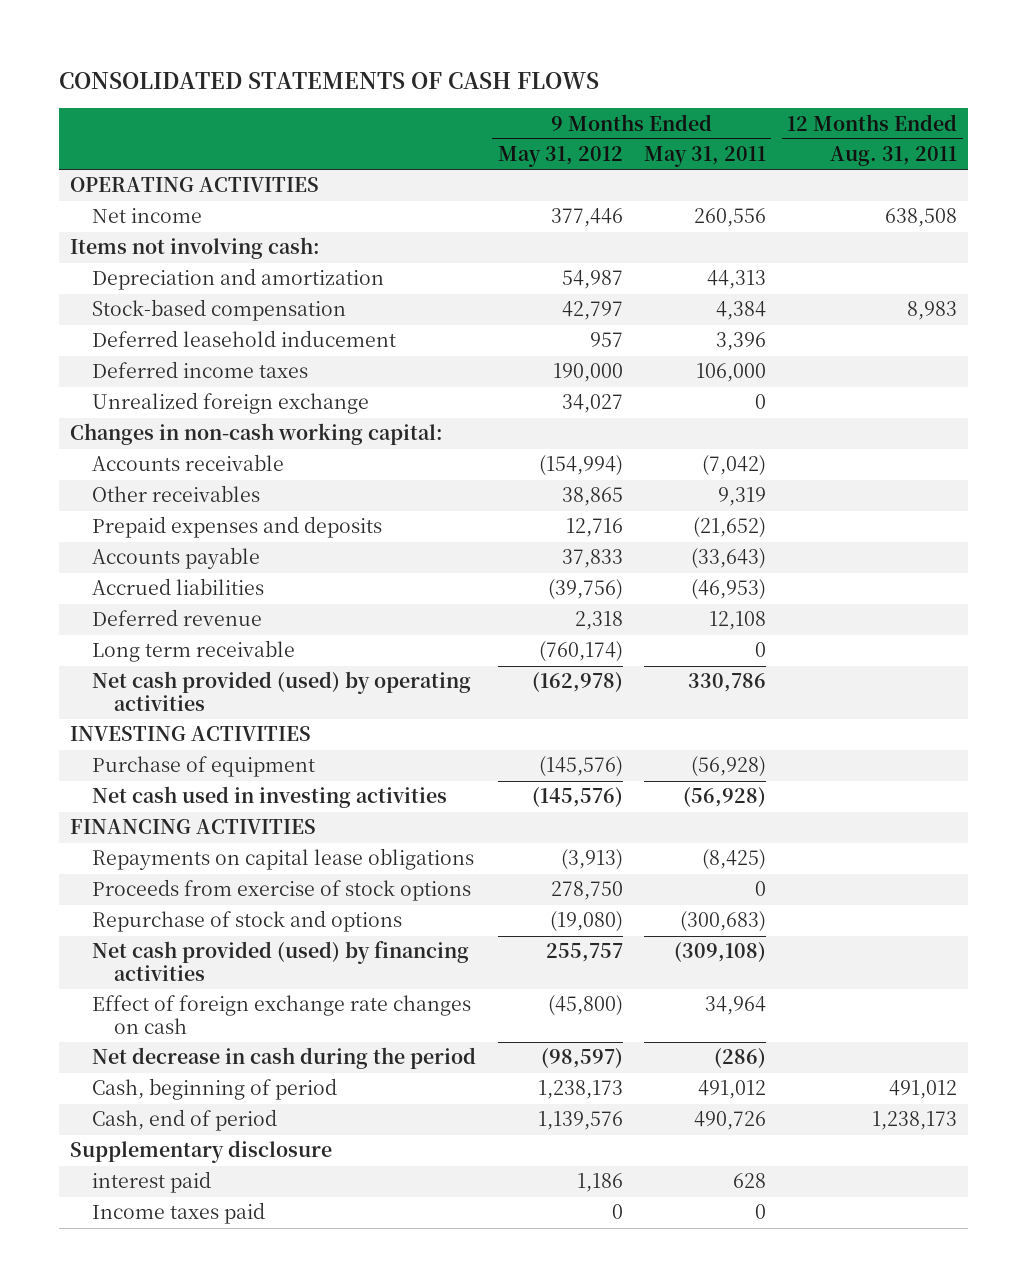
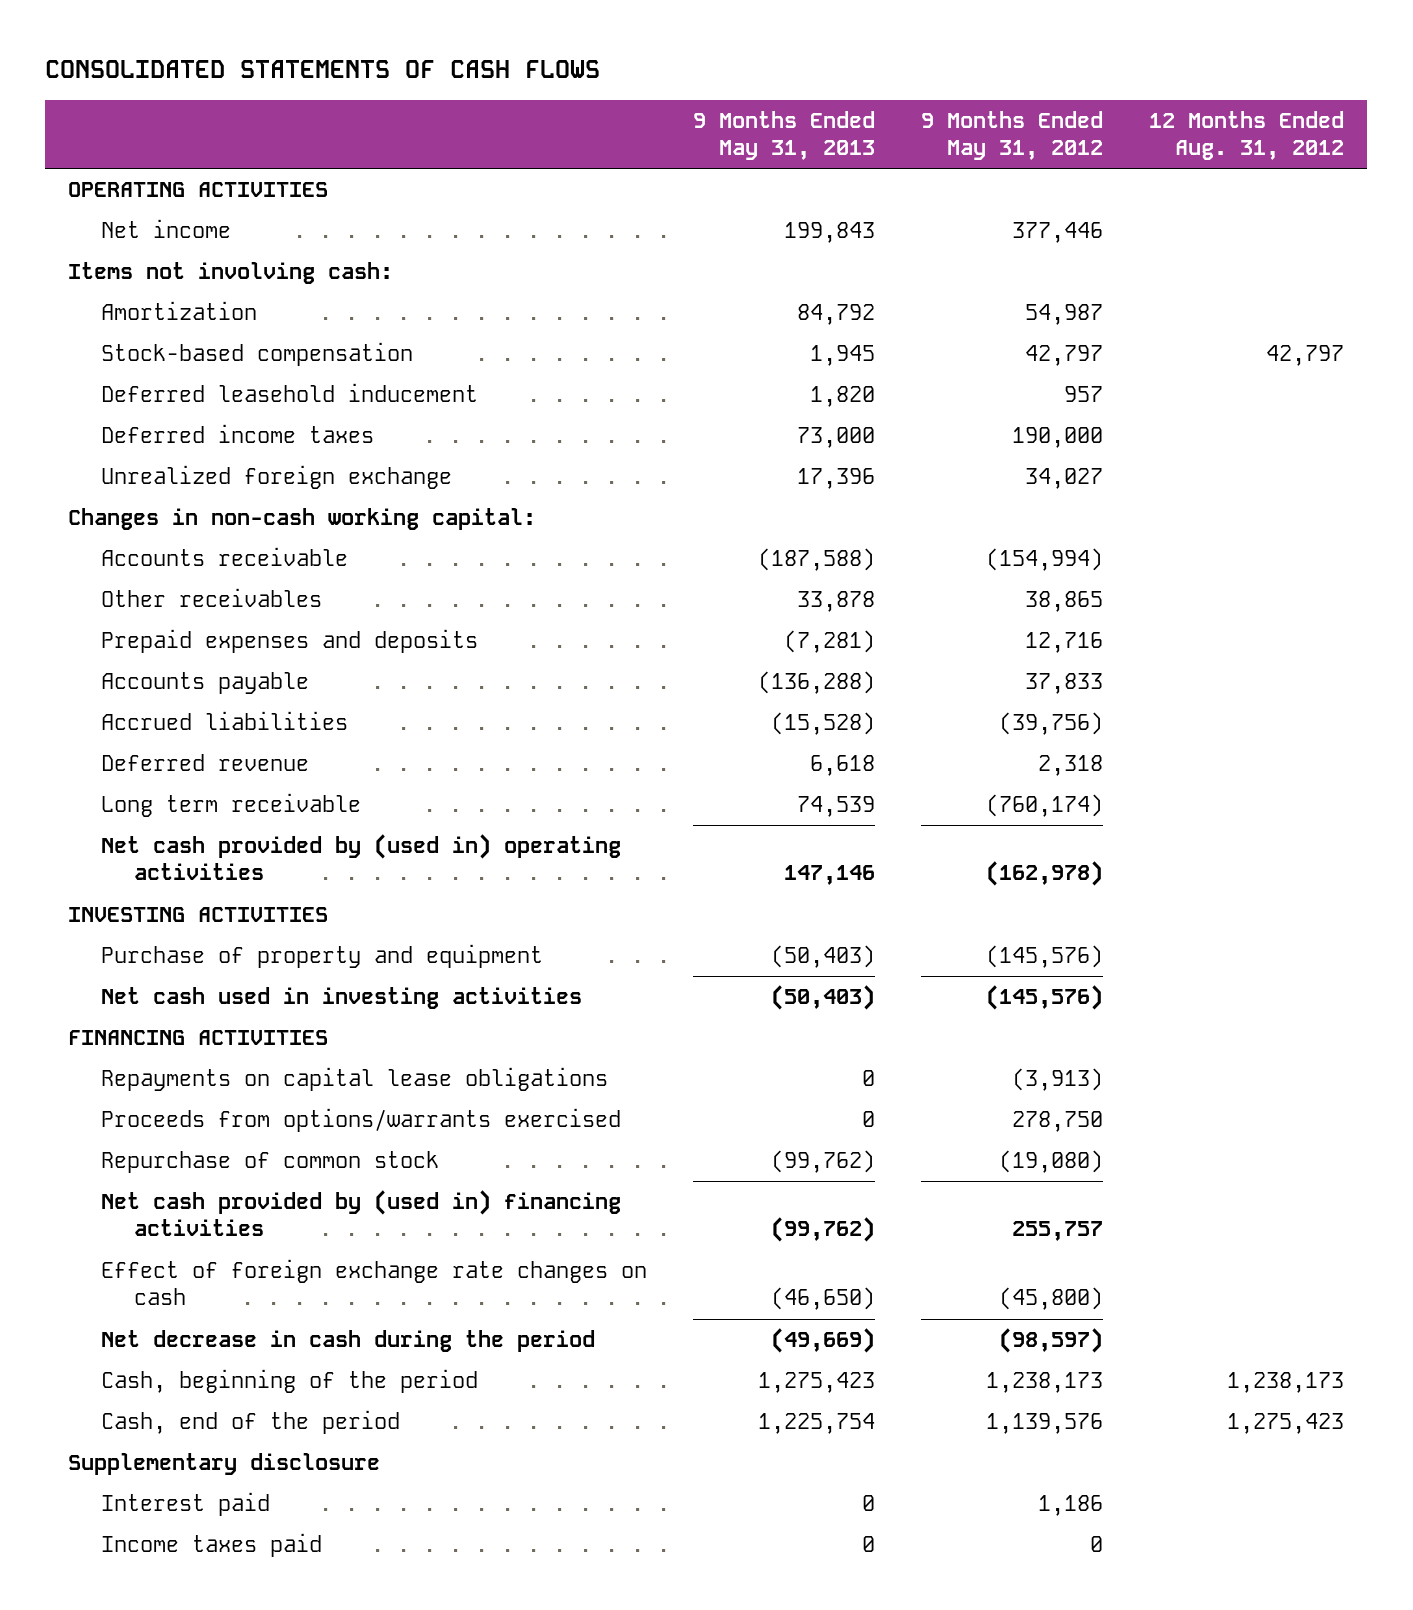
- | 9 Months Ended May 31, 2012 | 9 Months Ended May 31, 2011 | 12 Months Ended Aug. 31, 2011
+ | 9 Months Ended May 31, 2013 | 9 Months Ended May 31, 2012 | 12 Months Ended Aug. 31, 2012
- Depreciation and amortization | 54,987 | 44,313 |
+ Amortization | 84,792 | 54,987 |
- Net cash provided (used) by operating activities | (162,978) | 330,786 |
+ Net cash provided by (used in) operating activities | 147,146 | (162,978) |
- Purchase of equipment | (145,576) | (56,928) |
+ Purchase of property and equipment | (50,403) | (145,576) |
- Proceeds from exercise of stock options | 278,750 | 0 |
- Repurchase of stock and options | (19,080) | (300,683) |
- Net cash provided (used) by financing activities | 255,757 | (309,108) |
+ Proceeds from options/warrants exercised | 0 | 278,750 |
+ Repurchase of common stock | (99,762) | (19,080) |
+ Net cash provided by (used in) financing activities | (99,762) | 255,757 |
- Cash, beginning of period | 1,238,173 | 491,012 | 491,012
- Cash, end of period | 1,139,576 | 490,726 | 1,238,173
+ Cash, beginning of the period | 1,275,423 | 1,238,173 | 1,238,173
+ Cash, end of the period | 1,225,754 | 1,139,576 | 1,275,423
- interest paid | 1,186 | 628 |
+ Interest paid | 0 | 1,186 |

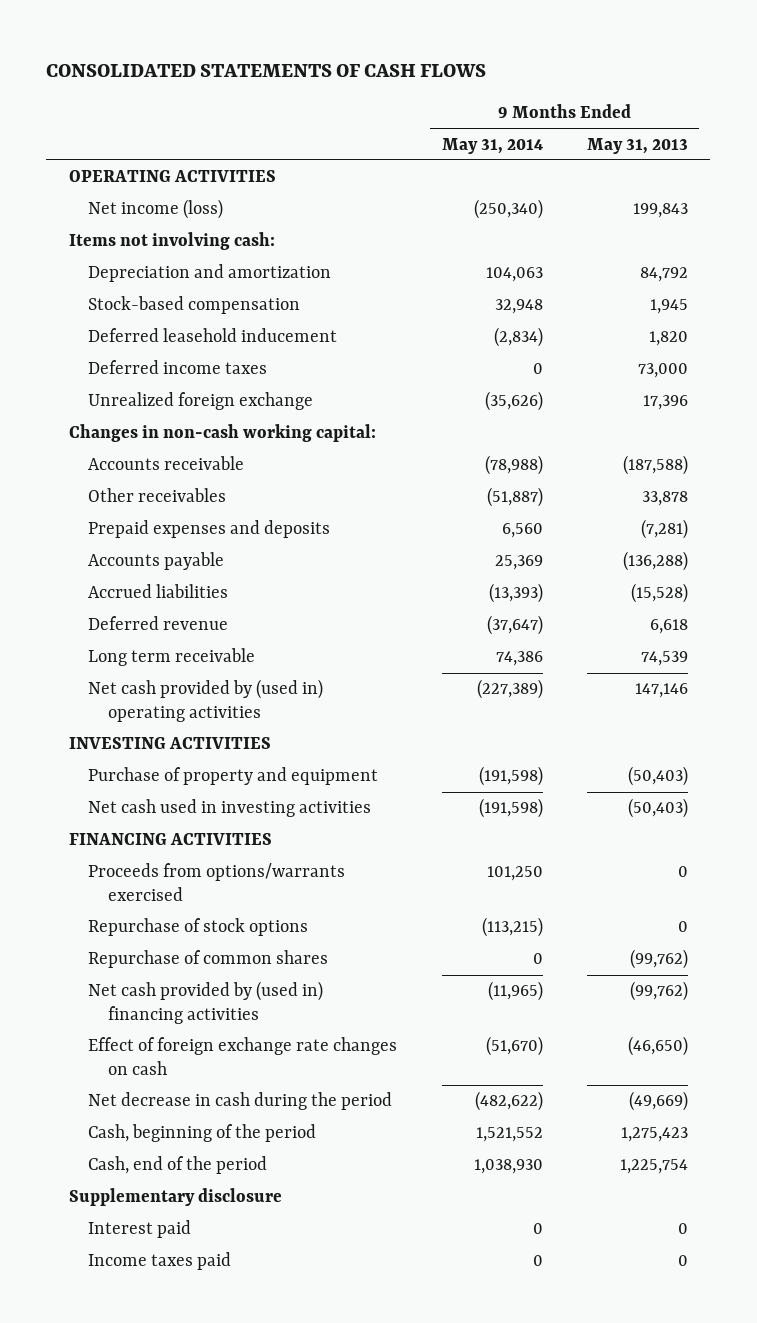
- | 9 Months Ended May 31, 2013 | 9 Months Ended May 31, 2012 | 12 Months Ended Aug. 31, 2012
+ | 9 Months Ended May 31, 2014 | 9 Months Ended May 31, 2013
- Net income | 199,843 | 377,446 |
+ Net income (loss) | (250,340) | 199,843
- Amortization | 84,792 | 54,987 |
+ Depreciation and amortization | 104,063 | 84,792
- Repayments on capital lease obligations | 0 | (3,913) |
- Repurchase of common stock | (99,762) | (19,080) |
+ Repurchase of stock options | (113,215) | 0
+ Repurchase of common shares | 0 | (99,762)

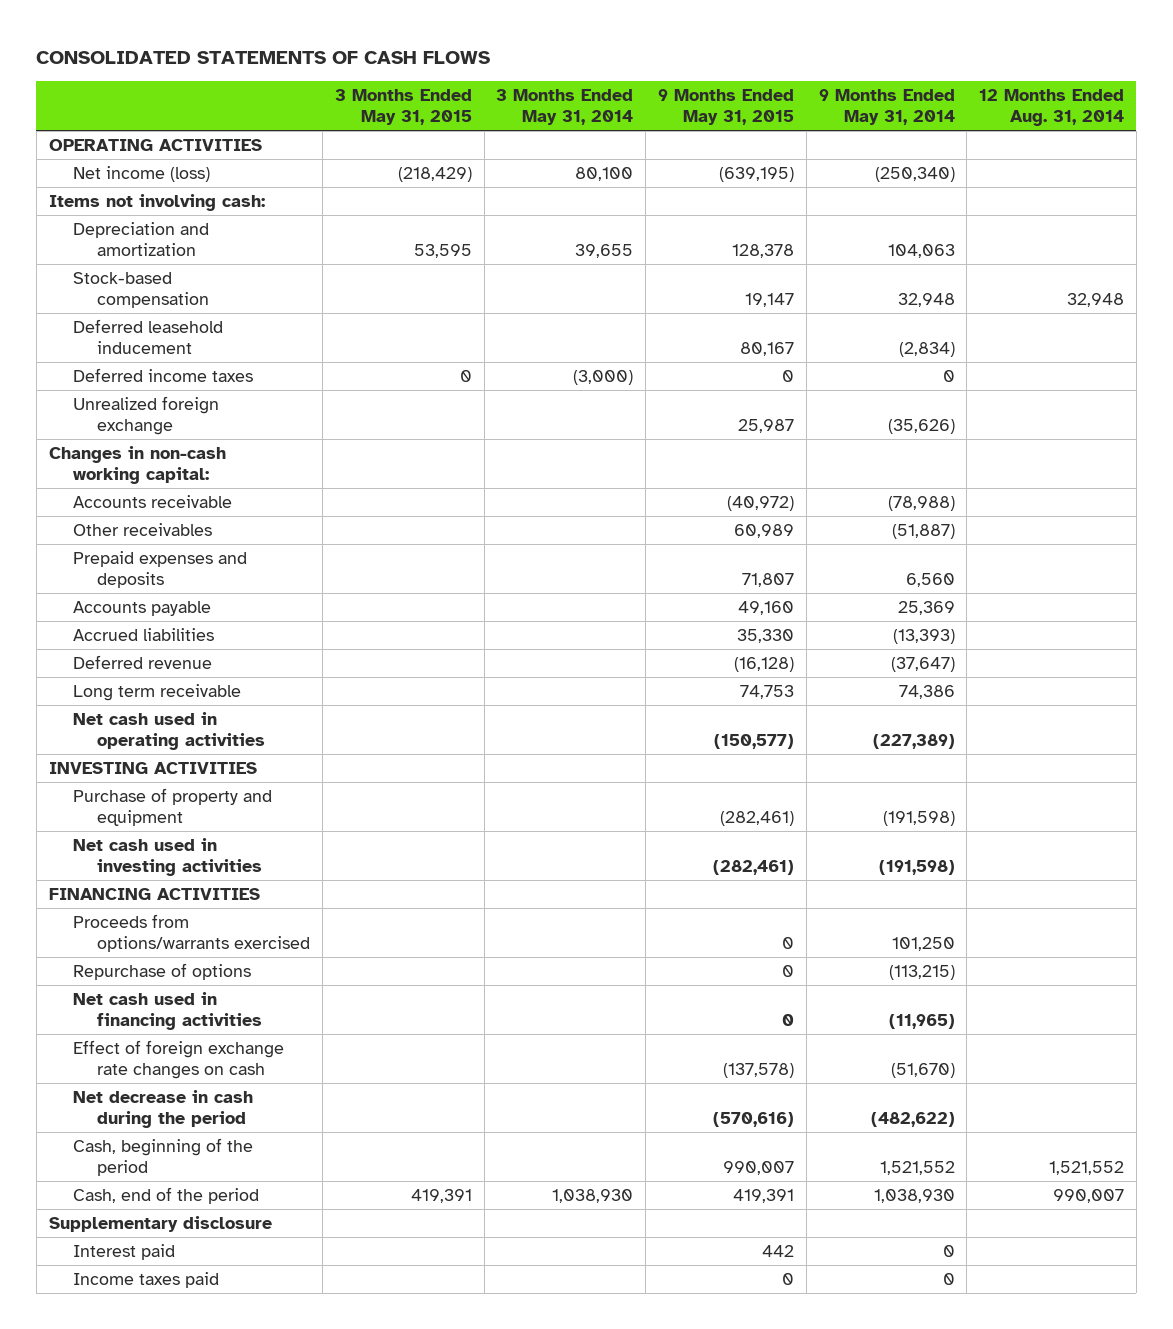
- | 9 Months Ended May 31, 2014 | 9 Months Ended May 31, 2013
+ | 3 Months Ended May 31, 2015 | 3 Months Ended May 31, 2014 | 9 Months Ended May 31, 2015 | 9 Months Ended May 31, 2014 | 12 Months Ended Aug. 31, 2014
- Net cash provided by (used in) operating activities | (227,389) | 147,146
+ Net cash used in operating activities | | | (150,577) | (227,389) |
- Repurchase of stock options | (113,215) | 0
- Repurchase of common shares | 0 | (99,762)
- Net cash provided by (used in) financing activities | (11,965) | (99,762)
+ Repurchase of options | | | 0 | (113,215) |
+ Net cash used in financing activities | | | 0 | (11,965) |

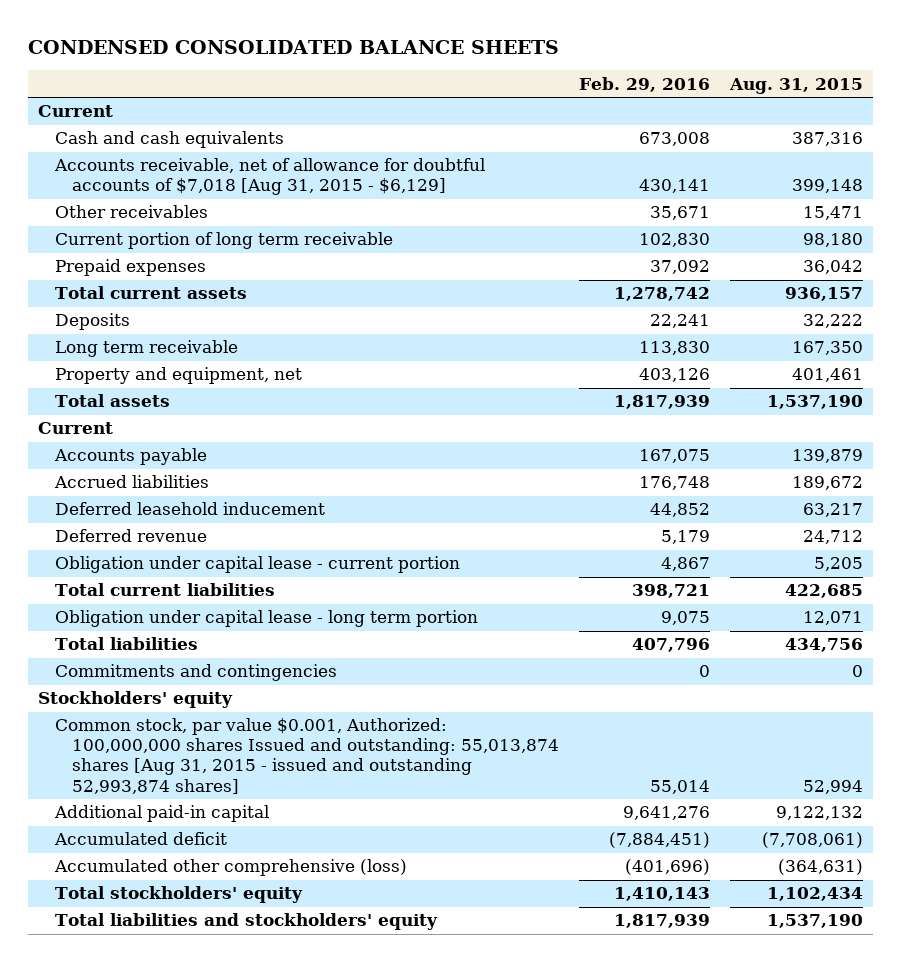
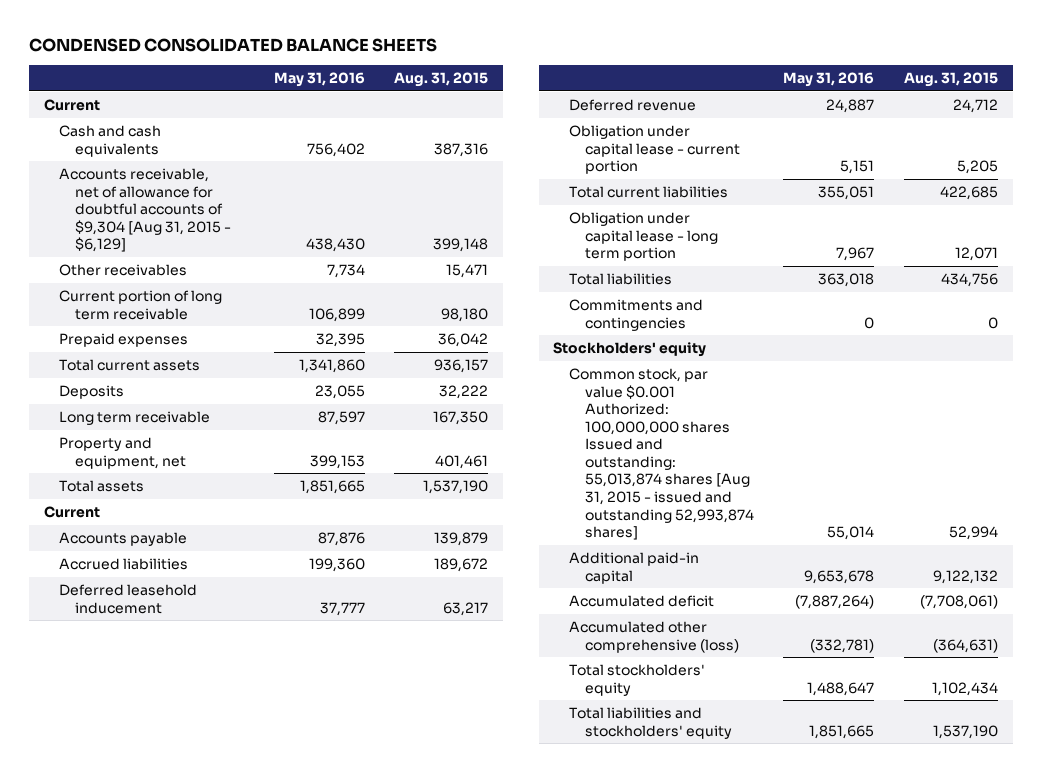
- | Feb. 29, 2016 | Aug. 31, 2015
+ | May 31, 2016 | Aug. 31, 2015
- Accounts receivable, net of allowance for doubtful accounts of $7,018 [Aug 31, 2015 - $6,129] | 430,141 | 399,148
+ Accounts receivable, net of allowance for doubtful accounts of $9,304 [Aug 31, 2015 - $6,129] | 438,430 | 399,148
- Common stock, par value $0.001, Authorized: 100,000,000 shares Issued and outstanding: 55,013,874 shares [Aug 31, 2015 - issued and outstanding 52,993,874 shares] | 55,014 | 52,994
+ Common stock, par value $0.001 Authorized: 100,000,000 shares Issued and outstanding: 55,013,874 shares [Aug 31, 2015 - issued and outstanding 52,993,874 shares] | 55,014 | 52,994

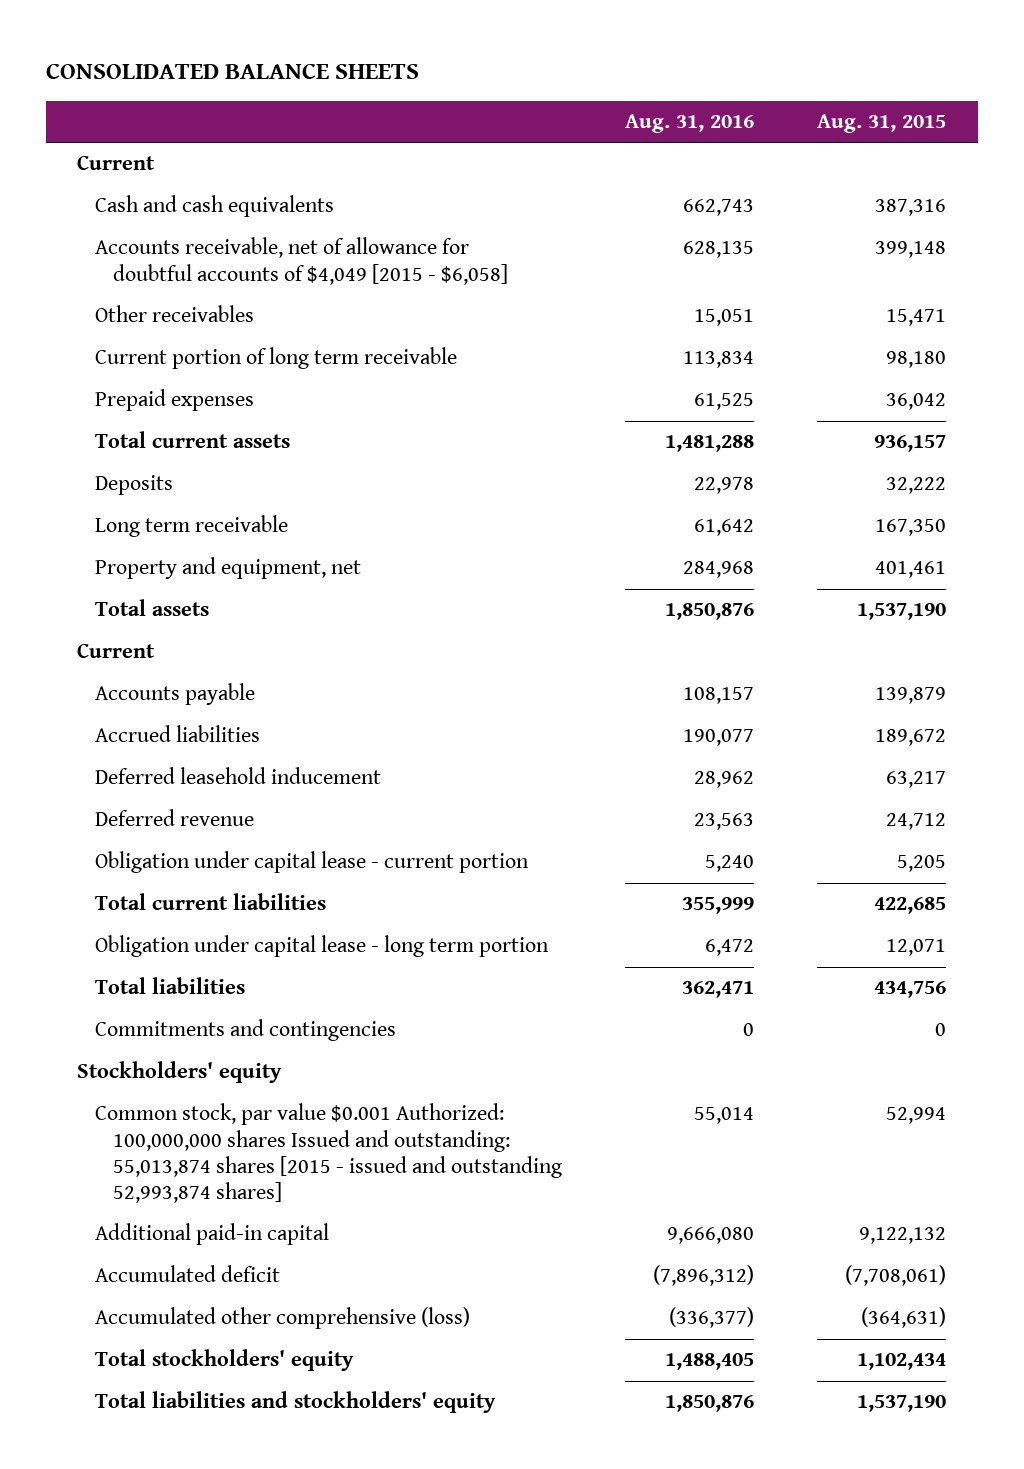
- CONDENSED CONSOLIDATED BALANCE SHEETS
+ CONSOLIDATED BALANCE SHEETS
- | May 31, 2016 | Aug. 31, 2015
+ | Aug. 31, 2016 | Aug. 31, 2015
- Accounts receivable, net of allowance for doubtful accounts of $9,304 [Aug 31, 2015 - $6,129] | 438,430 | 399,148
+ Accounts receivable, net of allowance for doubtful accounts of $4,049 [2015 - $6,058] | 628,135 | 399,148
- Common stock, par value $0.001 Authorized: 100,000,000 shares Issued and outstanding: 55,013,874 shares [Aug 31, 2015 - issued and outstanding 52,993,874 shares] | 55,014 | 52,994
+ Common stock, par value $0.001 Authorized: 100,000,000 shares Issued and outstanding: 55,013,874 shares [2015 - issued and outstanding 52,993,874 shares] | 55,014 | 52,994

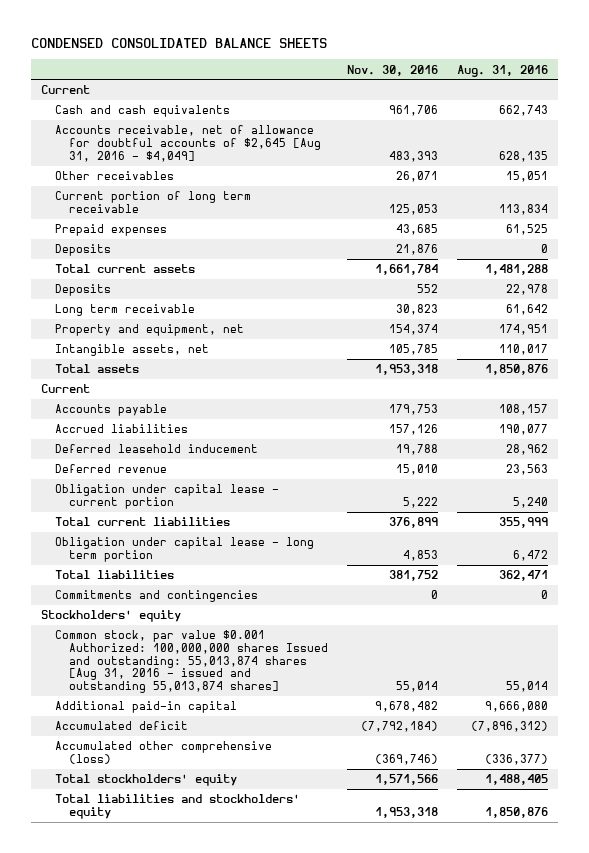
- CONSOLIDATED BALANCE SHEETS
+ CONDENSED CONSOLIDATED BALANCE SHEETS
- | Aug. 31, 2016 | Aug. 31, 2015
+ | Nov. 30, 2016 | Aug. 31, 2016
- Accounts receivable, net of allowance for doubtful accounts of $4,049 [2015 - $6,058] | 628,135 | 399,148
+ Accounts receivable, net of allowance for doubtful accounts of $2,645 [Aug 31, 2016 - $4,049] | 483,393 | 628,135
+ Deposits | 21,876 | 0
- Property and equipment, net | 284,968 | 401,461
+ Property and equipment, net | 154,374 | 174,951
+ Intangible assets, net | 105,785 | 110,017
- Common stock, par value $0.001 Authorized: 100,000,000 shares Issued and outstanding: 55,013,874 shares [2015 - issued and outstanding 52,993,874 shares] | 55,014 | 52,994
+ Common stock, par value $0.001 Authorized: 100,000,000 shares Issued and outstanding: 55,013,874 shares [Aug 31, 2016 - issued and outstanding 55,013,874 shares] | 55,014 | 55,014

